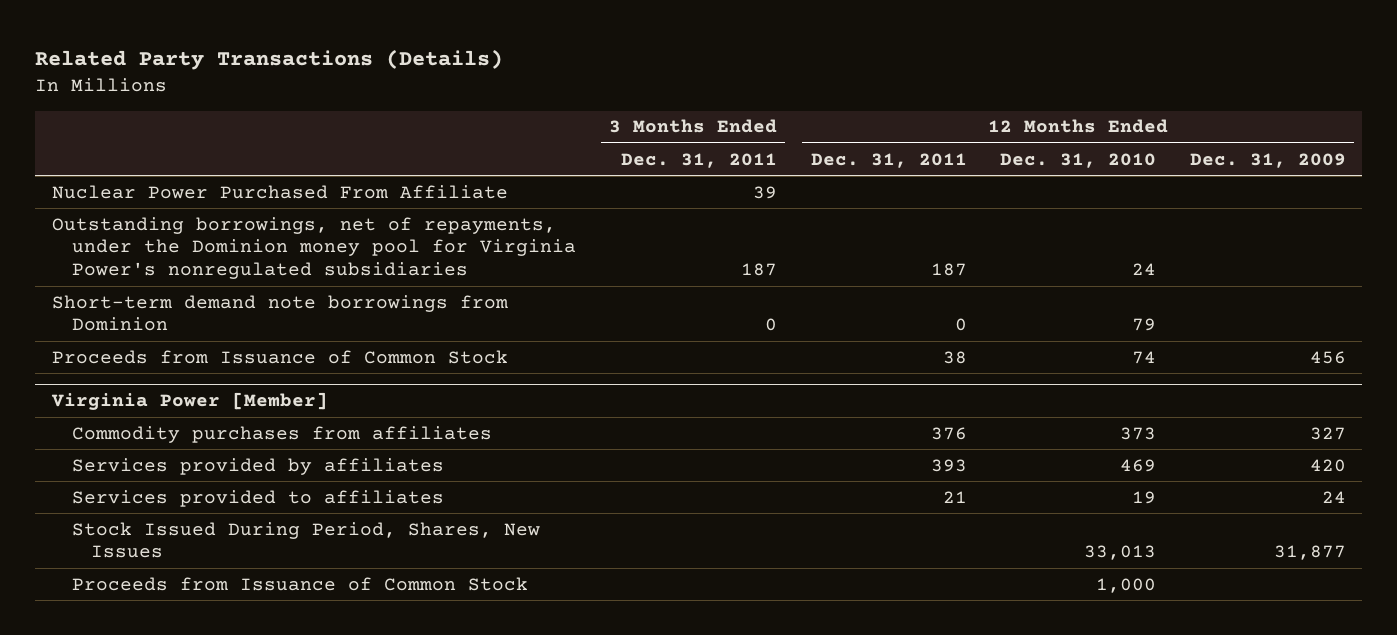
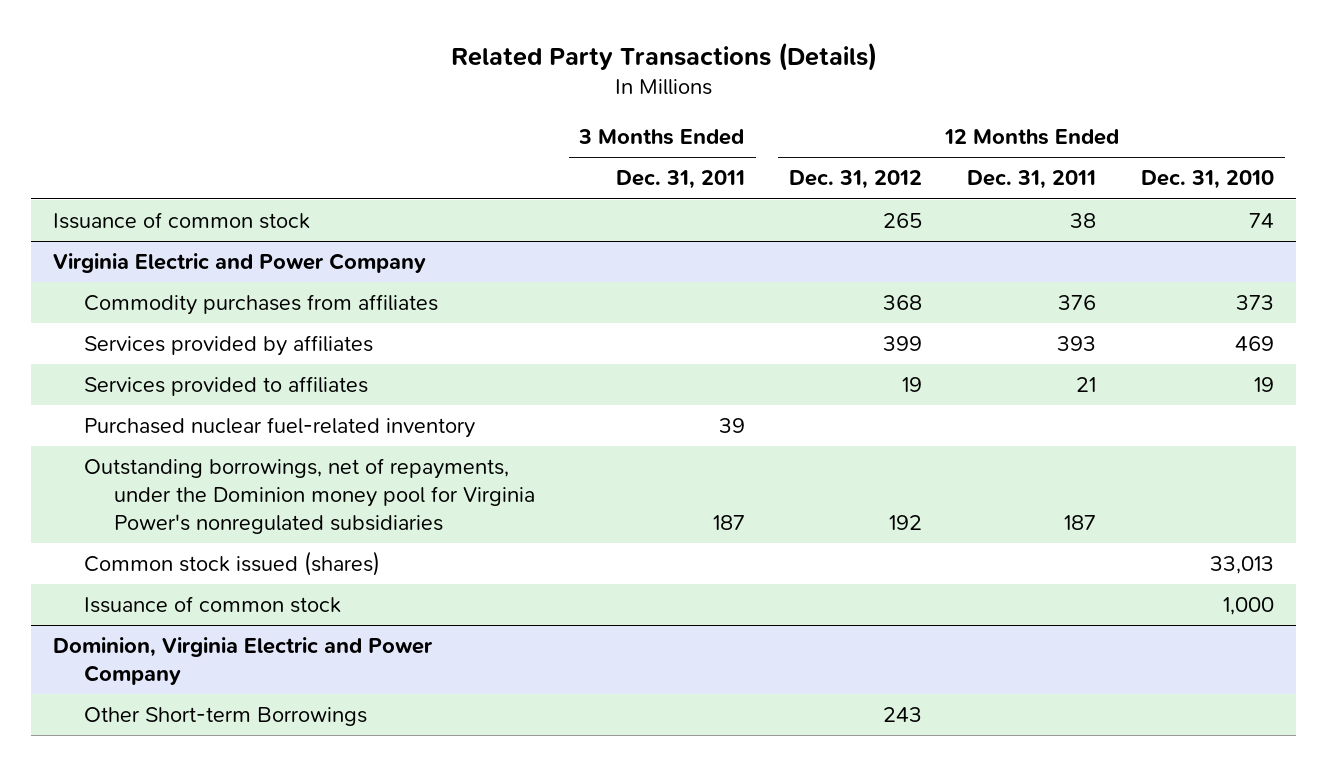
- | 3 Months Ended Dec. 31, 2011 | 12 Months Ended Dec. 31, 2011 | 12 Months Ended Dec. 31, 2010 | 12 Months Ended Dec. 31, 2009
+ | 3 Months Ended Dec. 31, 2011 | 12 Months Ended Dec. 31, 2012 | 12 Months Ended Dec. 31, 2011 | 12 Months Ended Dec. 31, 2010
- Nuclear Power Purchased From Affiliate | 39 | | |
- Outstanding borrowings, net of repayments, under the Dominion money pool for Virginia Power's nonregulated subsidiaries | 187 | 187 | 24 |
- Short-term demand note borrowings from Dominion | 0 | 0 | 79 |
- Proceeds from Issuance of Common Stock | | 38 | 74 | 456
- Virginia Power [Member]
+ Issuance of common stock | | 265 | 38 | 74
+ Virginia Electric and Power Company
- Stock Issued During Period, Shares, New Issues | | | 33,013 | 31,877
- Proceeds from Issuance of Common Stock | | | 1,000 |
+ Purchased nuclear fuel-related inventory | 39 | | |
+ Outstanding borrowings, net of repayments, under the Dominion money pool for Virginia Power's nonregulated subsidiaries | 187 | 192 | 187 |
+ Common stock issued (shares) | | | | 33,013
+ Issuance of common stock | | | | 1,000
+ Dominion, Virginia Electric and Power Company
+ Other Short-term Borrowings | | 243 | |

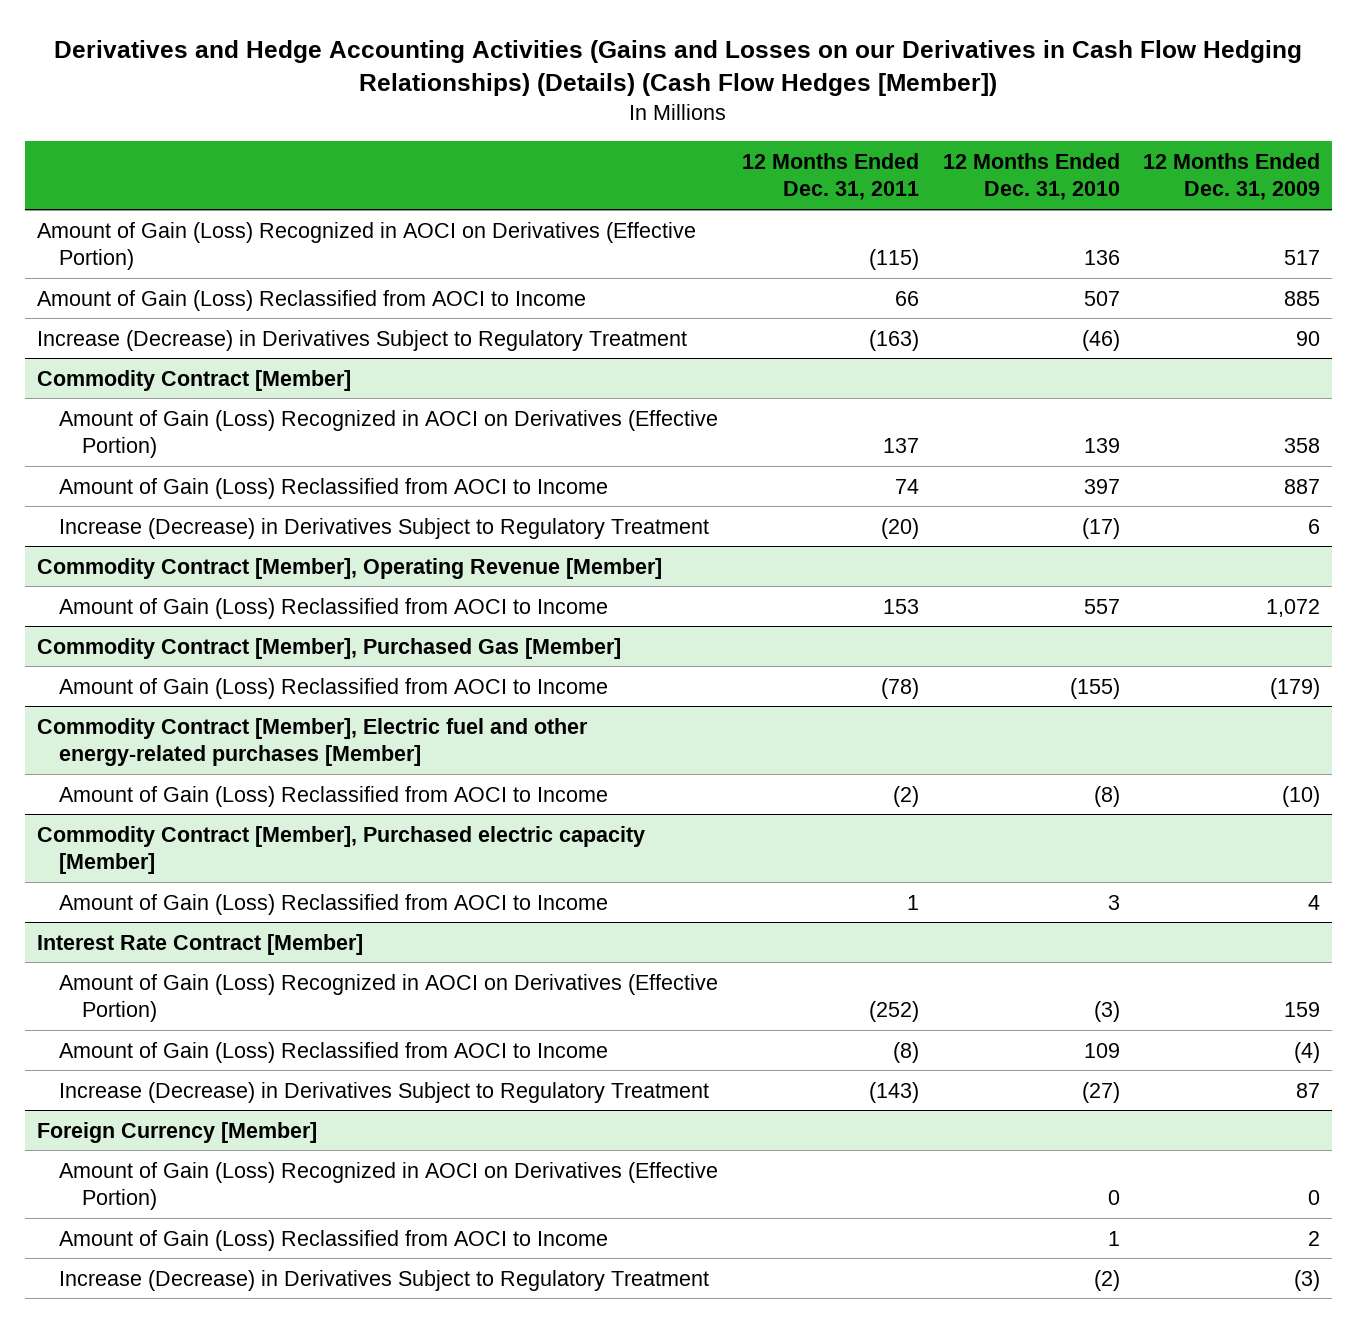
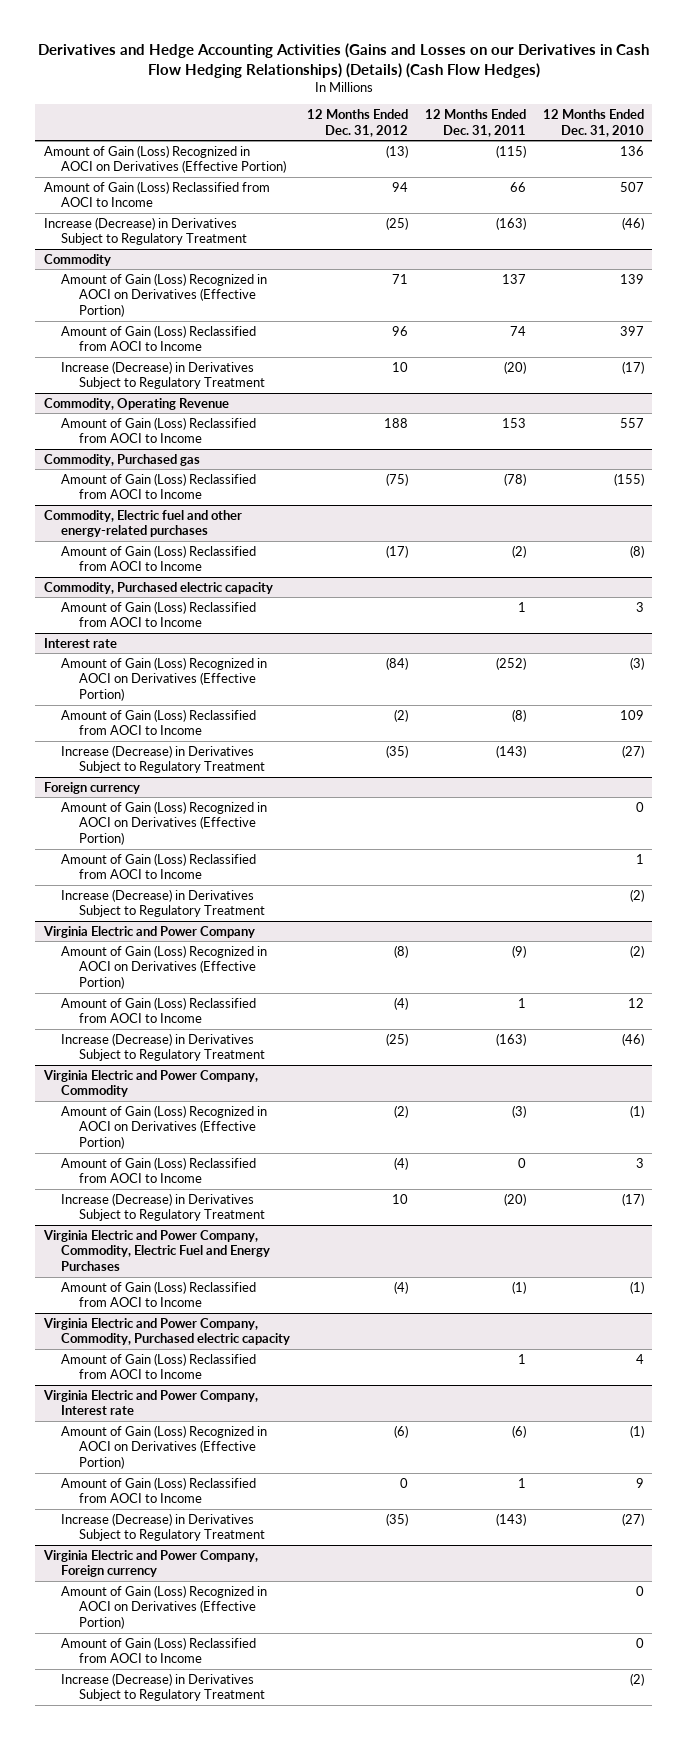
- Derivatives and Hedge Accounting Activities (Gains and Losses on our Derivatives in Cash Flow Hedging Relationships) (Details) (Cash Flow Hedges [Member])
+ Derivatives and Hedge Accounting Activities (Gains and Losses on our Derivatives in Cash Flow Hedging Relationships) (Details) (Cash Flow Hedges)
- | 12 Months Ended Dec. 31, 2011 | 12 Months Ended Dec. 31, 2010 | 12 Months Ended Dec. 31, 2009
+ | 12 Months Ended Dec. 31, 2012 | 12 Months Ended Dec. 31, 2011 | 12 Months Ended Dec. 31, 2010
- Commodity Contract [Member]
+ Commodity
- Commodity Contract [Member], Operating Revenue [Member]
+ Commodity, Operating Revenue
- Commodity Contract [Member], Purchased Gas [Member]
+ Commodity, Purchased gas
- Commodity Contract [Member], Electric fuel and other energy-related purchases [Member]
+ Commodity, Electric fuel and other energy-related purchases
- Commodity Contract [Member], Purchased electric capacity [Member]
+ Commodity, Purchased electric capacity
- Interest Rate Contract [Member]
+ Interest rate
- Foreign Currency [Member]
+ Foreign currency
+ Virginia Electric and Power Company
+ Amount of Gain (Loss) Recognized in AOCI on Derivatives (Effective Portion) | (8) | (9) | (2)
+ Amount of Gain (Loss) Reclassified from AOCI to Income | (4) | 1 | 12
+ Increase (Decrease) in Derivatives Subject to Regulatory Treatment | (25) | (163) | (46)
+ Virginia Electric and Power Company, Commodity
+ Amount of Gain (Loss) Recognized in AOCI on Derivatives (Effective Portion) | (2) | (3) | (1)
+ Amount of Gain (Loss) Reclassified from AOCI to Income | (4) | 0 | 3
+ Increase (Decrease) in Derivatives Subject to Regulatory Treatment | 10 | (20) | (17)
+ Virginia Electric and Power Company, Commodity, Electric Fuel and Energy Purchases
+ Amount of Gain (Loss) Reclassified from AOCI to Income | (4) | (1) | (1)
+ Virginia Electric and Power Company, Commodity, Purchased electric capacity
+ Amount of Gain (Loss) Reclassified from AOCI to Income | | 1 | 4
+ Virginia Electric and Power Company, Interest rate
+ Amount of Gain (Loss) Recognized in AOCI on Derivatives (Effective Portion) | (6) | (6) | (1)
+ Amount of Gain (Loss) Reclassified from AOCI to Income | 0 | 1 | 9
+ Increase (Decrease) in Derivatives Subject to Regulatory Treatment | (35) | (143) | (27)
+ Virginia Electric and Power Company, Foreign currency
+ Amount of Gain (Loss) Recognized in AOCI on Derivatives (Effective Portion) | | | 0
+ Amount of Gain (Loss) Reclassified from AOCI to Income | | | 0
+ Increase (Decrease) in Derivatives Subject to Regulatory Treatment | | | (2)

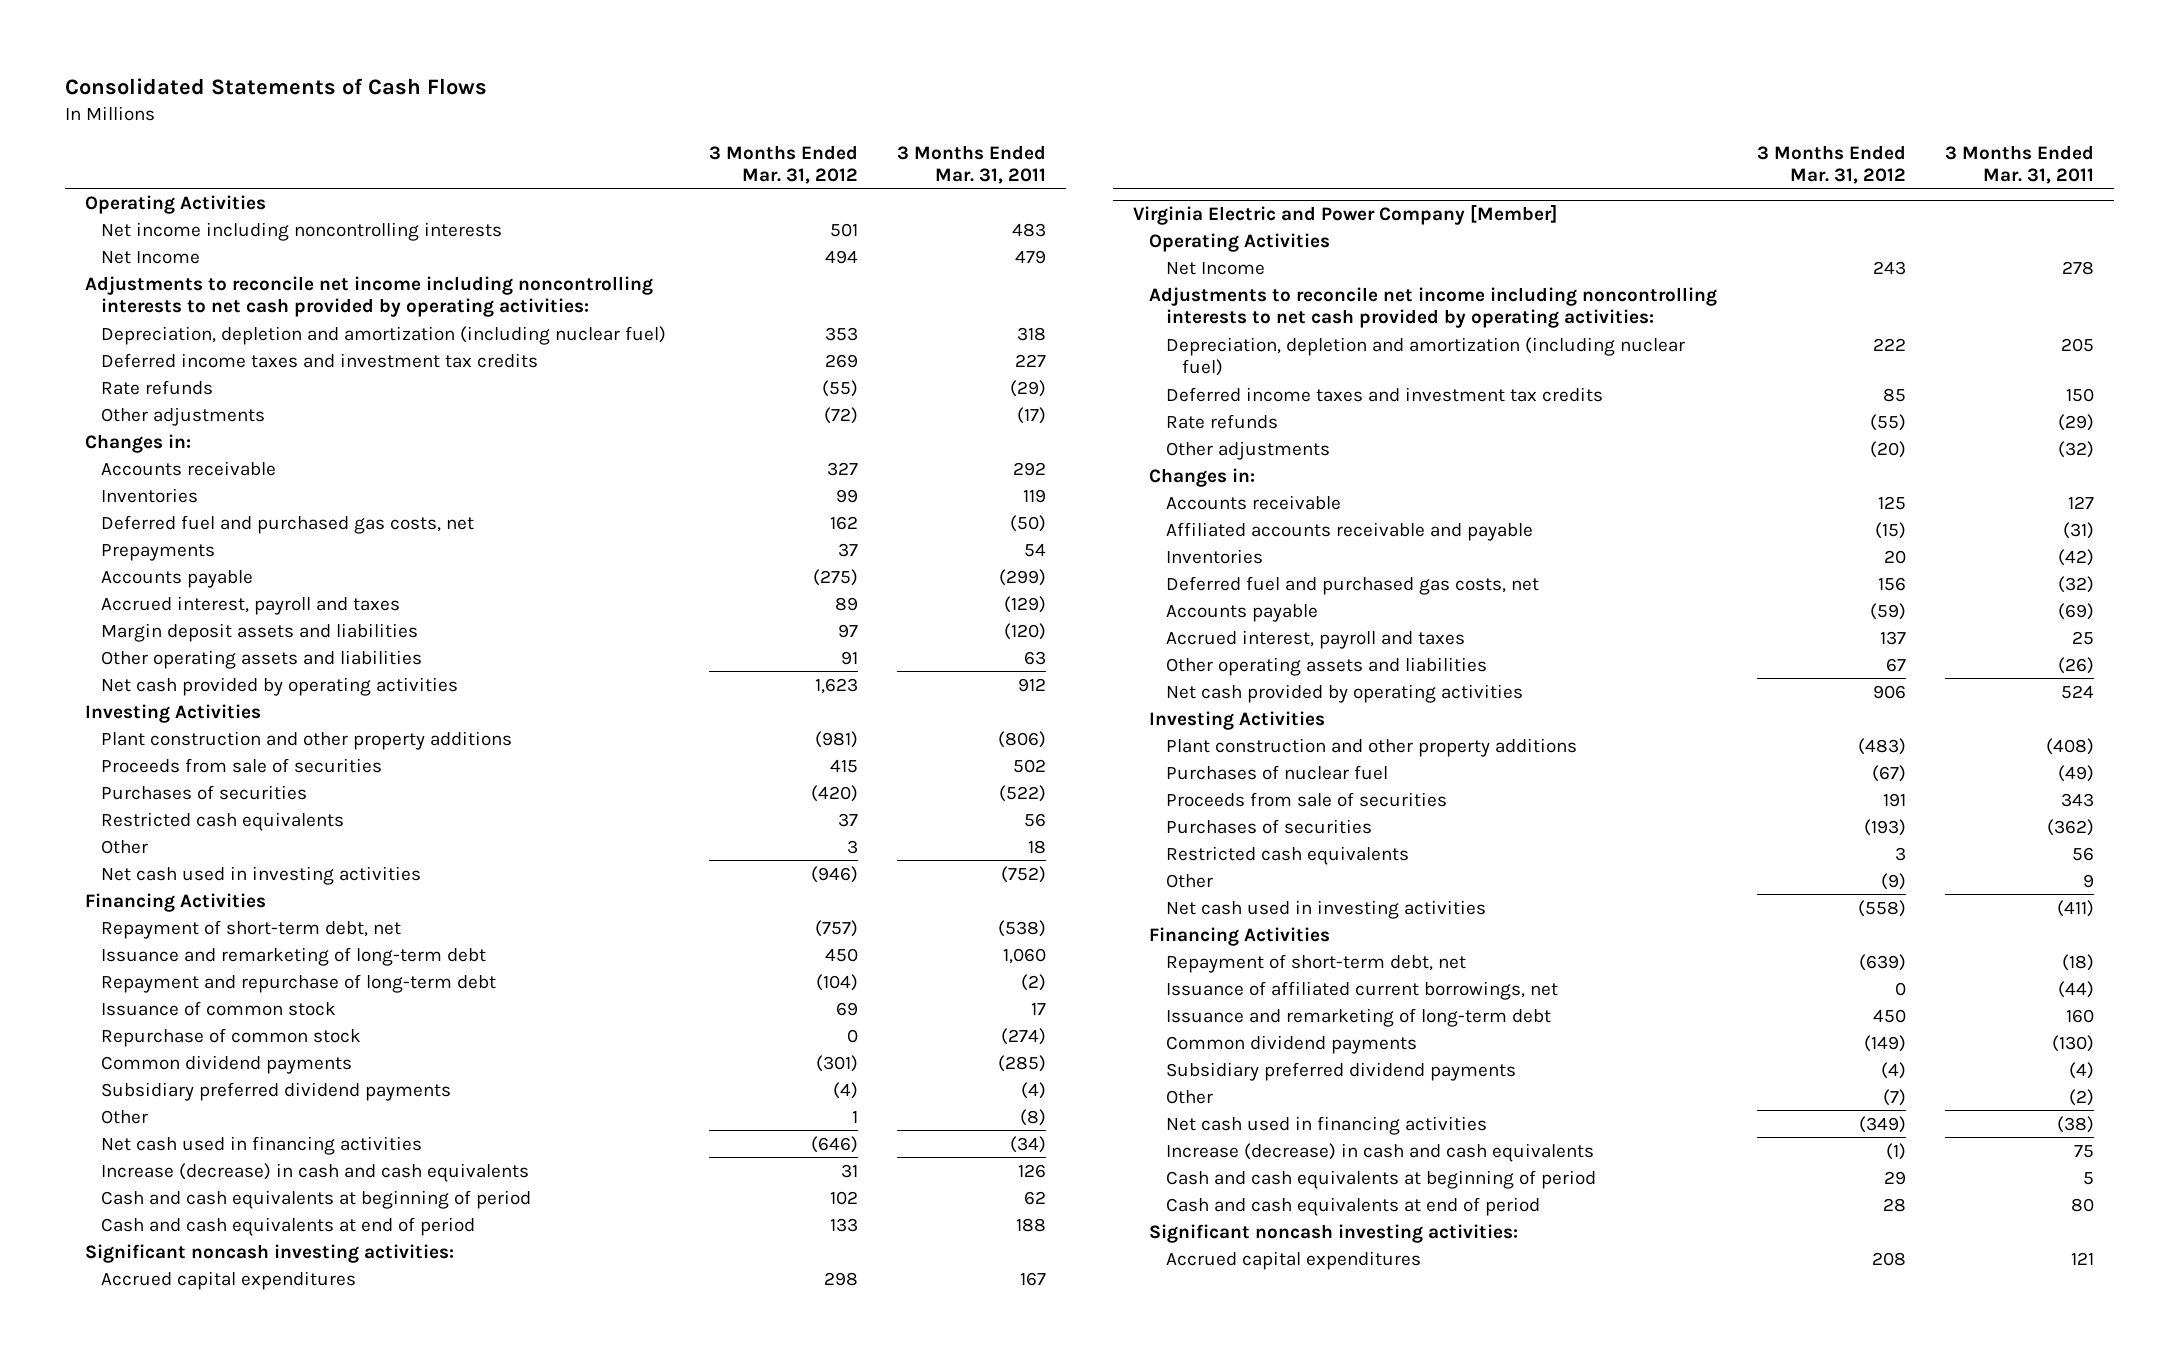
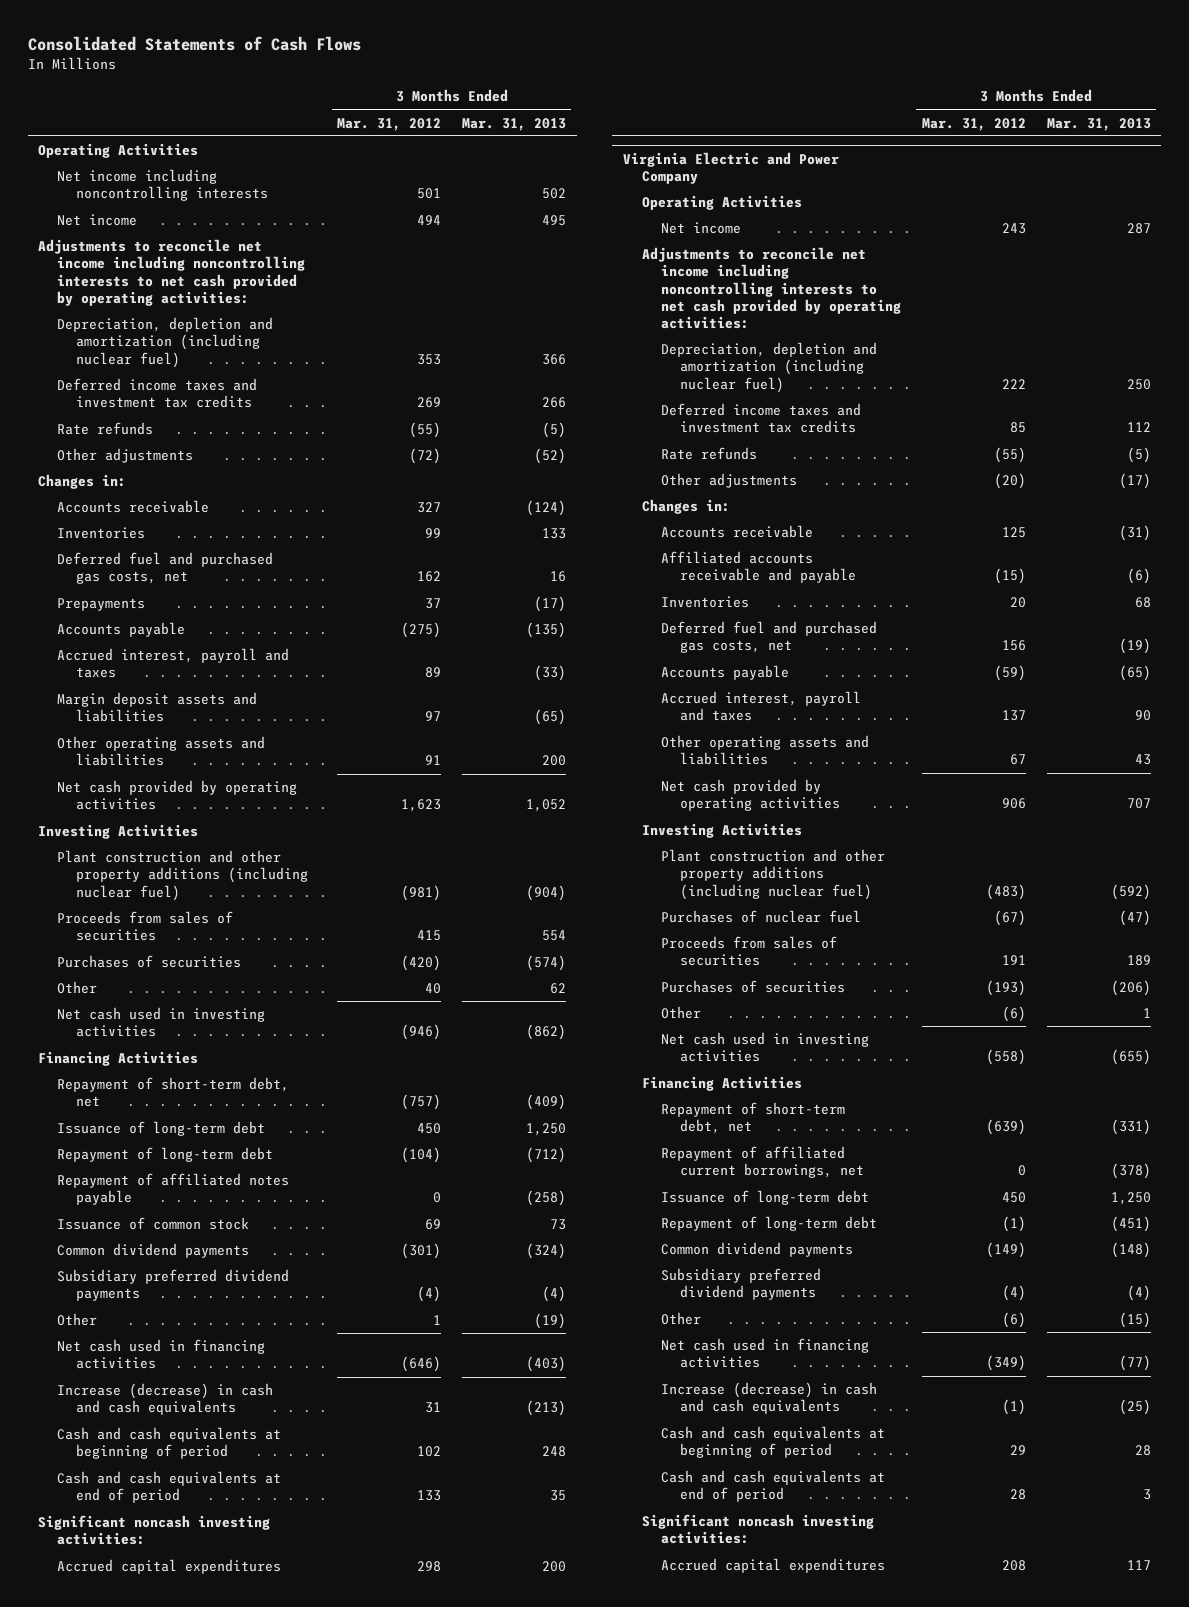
- | 3 Months Ended Mar. 31, 2012 | 3 Months Ended Mar. 31, 2011
+ | 3 Months Ended Mar. 31, 2012 | 3 Months Ended Mar. 31, 2013
- Net Income | 494 | 479
+ Net income | 494 | 495
- Plant construction and other property additions | (981) | (806)
- Proceeds from sale of securities | 415 | 502
+ Plant construction and other property additions (including nuclear fuel) | (981) | (904)
+ Proceeds from sales of securities | 415 | 554
- Restricted cash equivalents | 37 | 56
- Other | 3 | 18
+ Other | 40 | 62
- Issuance and remarketing of long-term debt | 450 | 1,060
- Repayment and repurchase of long-term debt | (104) | (2)
+ Issuance of long-term debt | 450 | 1,250
+ Repayment of long-term debt | (104) | (712)
+ Repayment of affiliated notes payable | 0 | (258)
- Repurchase of common stock | 0 | (274)
- Virginia Electric and Power Company [Member]
+ Virginia Electric and Power Company
- Net Income | 243 | 278
+ Net income | 243 | 287
- Plant construction and other property additions | (483) | (408)
+ Plant construction and other property additions (including nuclear fuel) | (483) | (592)
- Proceeds from sale of securities | 191 | 343
+ Proceeds from sales of securities | 191 | 189
- Restricted cash equivalents | 3 | 56
- Other | (9) | 9
+ Other | (6) | 1
- Issuance of affiliated current borrowings, net | 0 | (44)
- Issuance and remarketing of long-term debt | 450 | 160
+ Repayment of affiliated current borrowings, net | 0 | (378)
+ Issuance of long-term debt | 450 | 1,250
+ Repayment of long-term debt | (1) | (451)
- Other | (7) | (2)
+ Other | (6) | (15)

